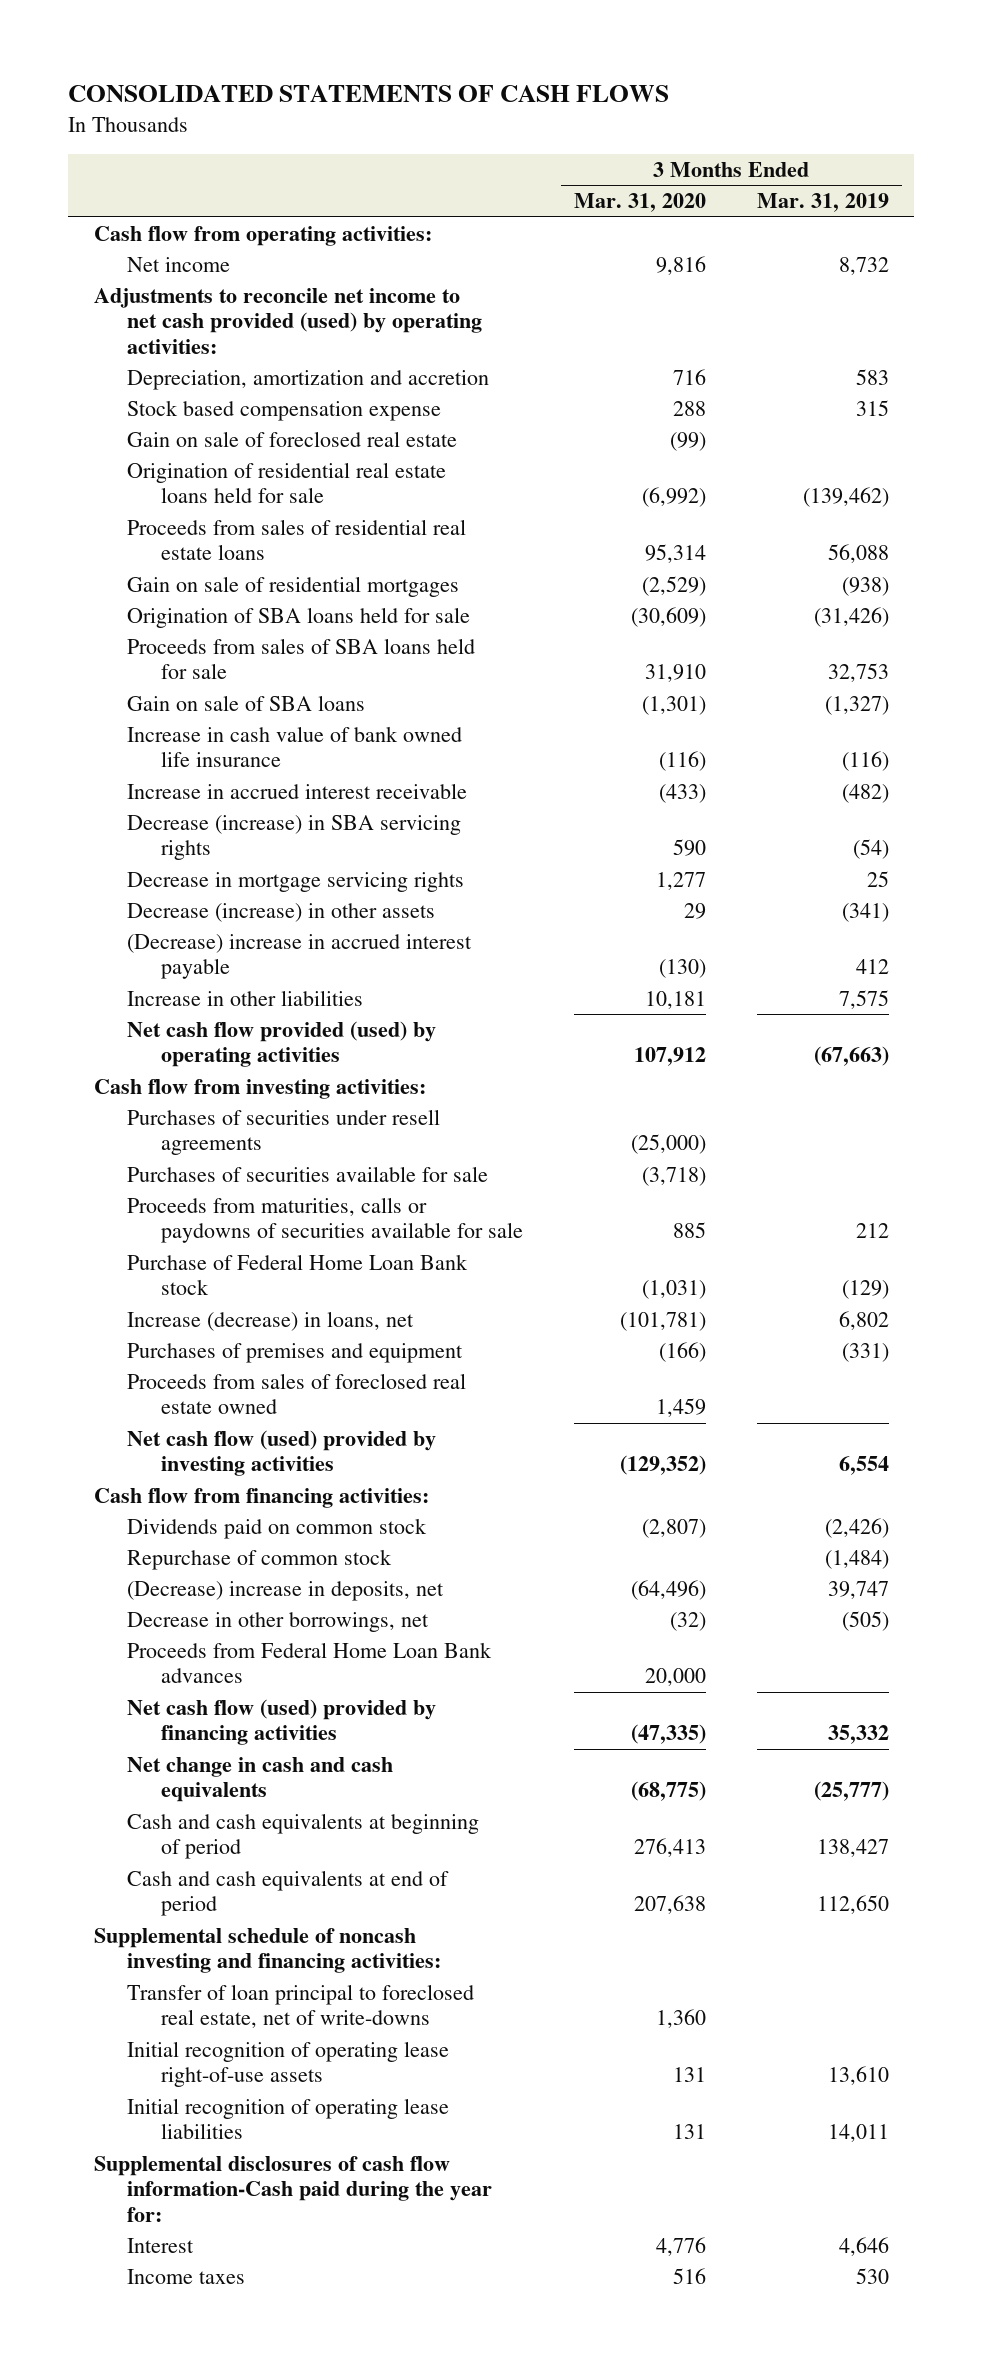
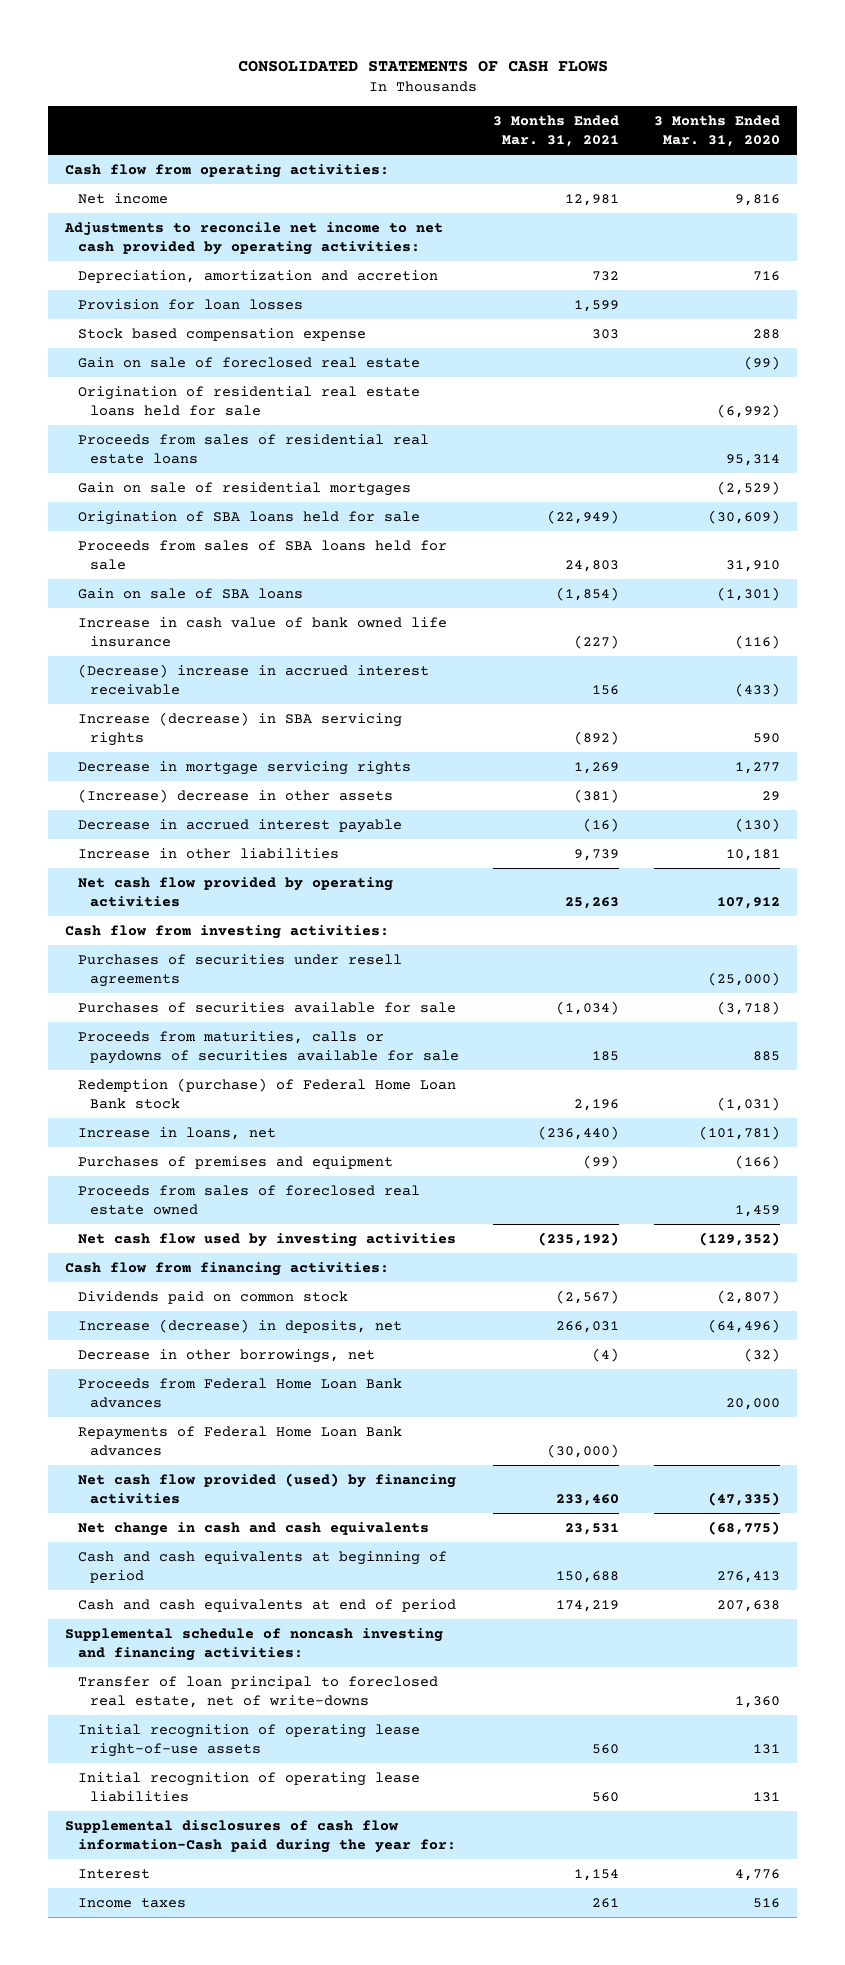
- | 3 Months Ended Mar. 31, 2020 | 3 Months Ended Mar. 31, 2019
+ | 3 Months Ended Mar. 31, 2021 | 3 Months Ended Mar. 31, 2020
- Adjustments to reconcile net income to net cash provided (used) by operating activities:
+ Adjustments to reconcile net income to net cash provided by operating activities:
+ Provision for loan losses | 1,599 |
- Increase in accrued interest receivable | (433) | (482)
- Decrease (increase) in SBA servicing rights | 590 | (54)
+ (Decrease) increase in accrued interest receivable | 156 | (433)
+ Increase (decrease) in SBA servicing rights | (892) | 590
- Decrease (increase) in other assets | 29 | (341)
- (Decrease) increase in accrued interest payable | (130) | 412
+ (Increase) decrease in other assets | (381) | 29
+ Decrease in accrued interest payable | (16) | (130)
- Net cash flow provided (used) by operating activities | 107,912 | (67,663)
+ Net cash flow provided by operating activities | 25,263 | 107,912
- Purchase of Federal Home Loan Bank stock | (1,031) | (129)
- Increase (decrease) in loans, net | (101,781) | 6,802
+ Redemption (purchase) of Federal Home Loan Bank stock | 2,196 | (1,031)
+ Increase in loans, net | (236,440) | (101,781)
- Net cash flow (used) provided by investing activities | (129,352) | 6,554
+ Net cash flow used by investing activities | (235,192) | (129,352)
- Repurchase of common stock | | (1,484)
- (Decrease) increase in deposits, net | (64,496) | 39,747
+ Increase (decrease) in deposits, net | 266,031 | (64,496)
- Net cash flow (used) provided by financing activities | (47,335) | 35,332
+ Repayments of Federal Home Loan Bank advances | (30,000) |
+ Net cash flow provided (used) by financing activities | 233,460 | (47,335)

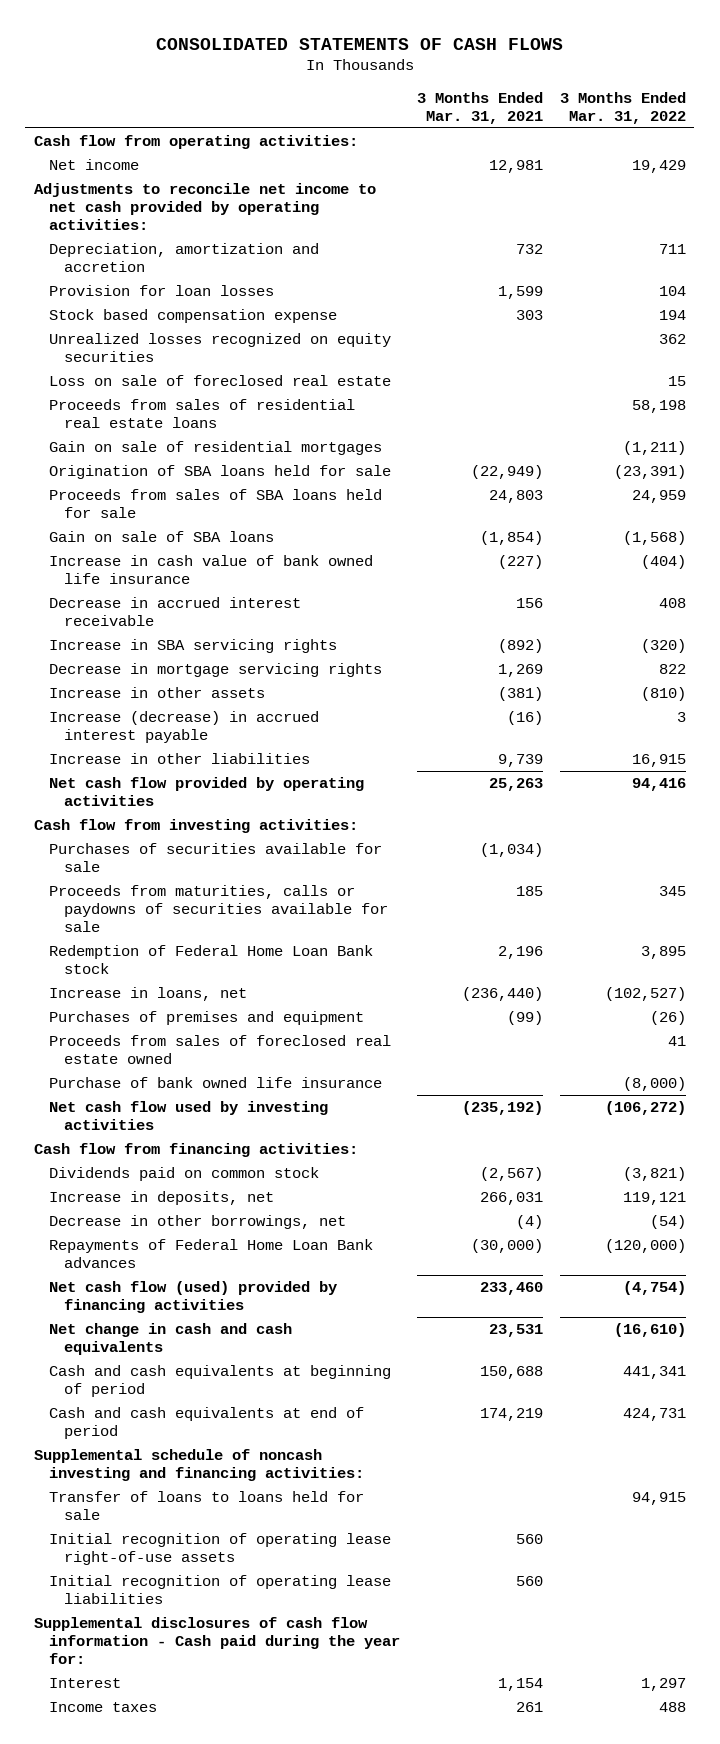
- | 3 Months Ended Mar. 31, 2021 | 3 Months Ended Mar. 31, 2020
+ | 3 Months Ended Mar. 31, 2021 | 3 Months Ended Mar. 31, 2022
- Gain on sale of foreclosed real estate | | (99)
- Origination of residential real estate loans held for sale | | (6,992)
+ Unrealized losses recognized on equity securities | | 362
+ Loss on sale of foreclosed real estate | | 15
- (Decrease) increase in accrued interest receivable | 156 | (433)
- Increase (decrease) in SBA servicing rights | (892) | 590
+ Decrease in accrued interest receivable | 156 | 408
+ Increase in SBA servicing rights | (892) | (320)
- (Increase) decrease in other assets | (381) | 29
- Decrease in accrued interest payable | (16) | (130)
+ Increase in other assets | (381) | (810)
+ Increase (decrease) in accrued interest payable | (16) | 3
- Purchases of securities under resell agreements | | (25,000)
- Redemption (purchase) of Federal Home Loan Bank stock | 2,196 | (1,031)
+ Redemption of Federal Home Loan Bank stock | 2,196 | 3,895
+ Purchase of bank owned life insurance | | (8,000)
- Increase (decrease) in deposits, net | 266,031 | (64,496)
+ Increase in deposits, net | 266,031 | 119,121
- Proceeds from Federal Home Loan Bank advances | | 20,000
- Net cash flow provided (used) by financing activities | 233,460 | (47,335)
+ Net cash flow (used) provided by financing activities | 233,460 | (4,754)
- Transfer of loan principal to foreclosed real estate, net of write-downs | | 1,360
+ Transfer of loans to loans held for sale | | 94,915
- Supplemental disclosures of cash flow information-Cash paid during the year for:
+ Supplemental disclosures of cash flow information - Cash paid during the year for:

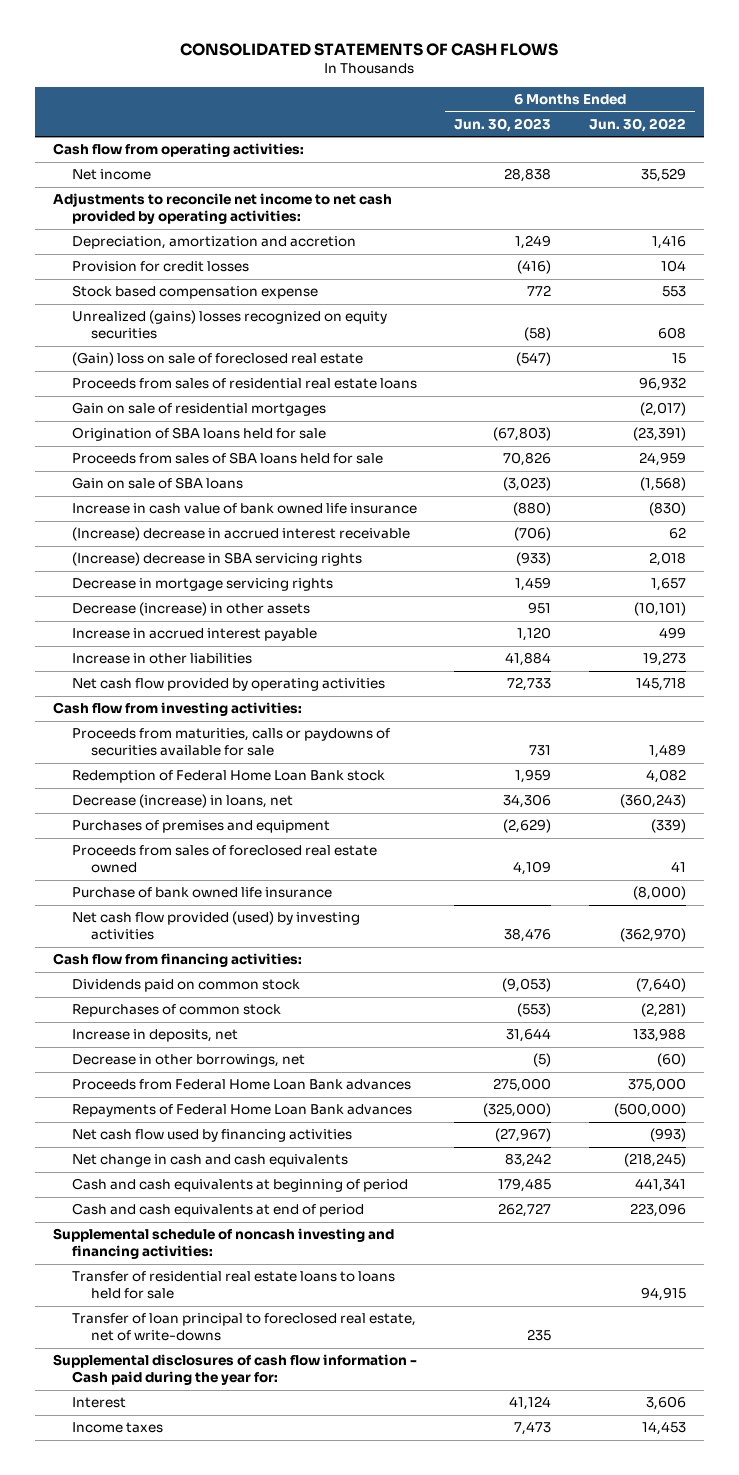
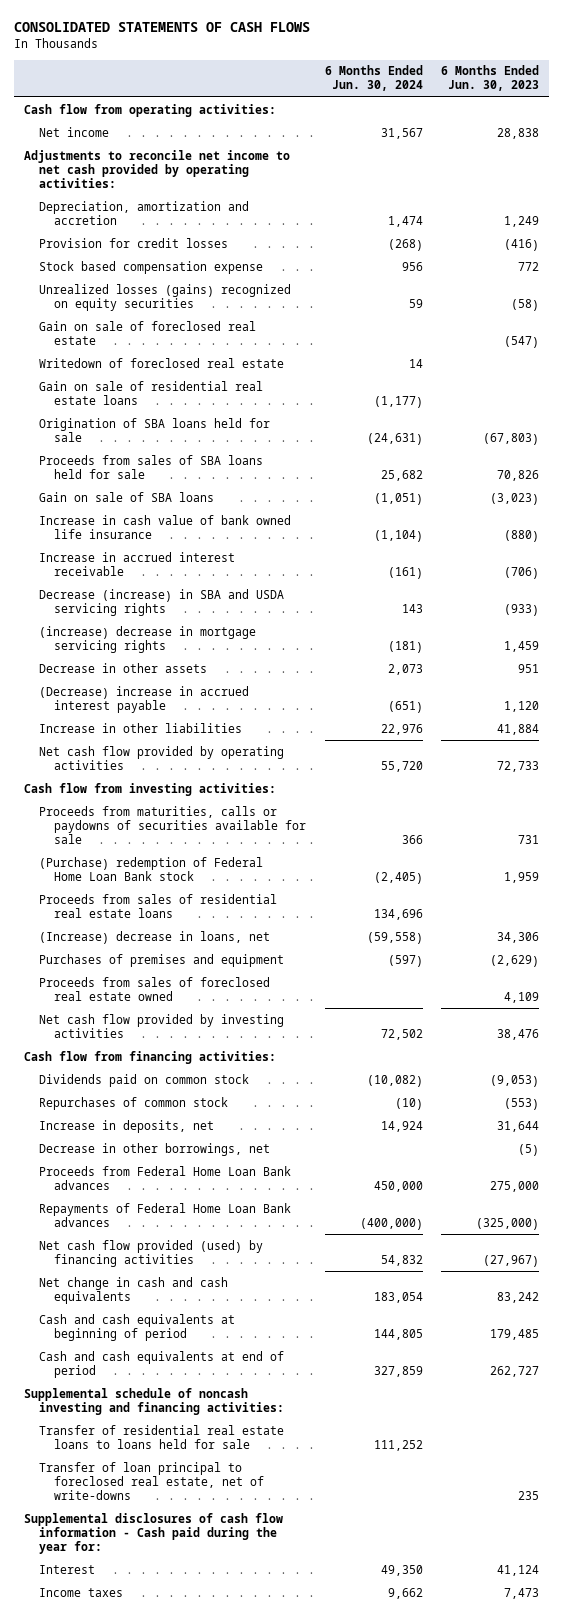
- | 6 Months Ended Jun. 30, 2023 | 6 Months Ended Jun. 30, 2022
+ | 6 Months Ended Jun. 30, 2024 | 6 Months Ended Jun. 30, 2023
- Unrealized (gains) losses recognized on equity securities | (58) | 608
- (Gain) loss on sale of foreclosed real estate | (547) | 15
- Gain on sale of residential mortgages | | (2,017)
+ Unrealized losses (gains) recognized on equity securities | 59 | (58)
+ Gain on sale of foreclosed real estate | | (547)
+ Writedown of foreclosed real estate | 14 |
+ Gain on sale of residential real estate loans | (1,177) |
- (Increase) decrease in accrued interest receivable | (706) | 62
- (Increase) decrease in SBA servicing rights | (933) | 2,018
- Decrease in mortgage servicing rights | 1,459 | 1,657
- Decrease (increase) in other assets | 951 | (10,101)
- Increase in accrued interest payable | 1,120 | 499
+ Increase in accrued interest receivable | (161) | (706)
+ Decrease (increase) in SBA and USDA servicing rights | 143 | (933)
+ (increase) decrease in mortgage servicing rights | (181) | 1,459
+ Decrease in other assets | 2,073 | 951
+ (Decrease) increase in accrued interest payable | (651) | 1,120
- Redemption of Federal Home Loan Bank stock | 1,959 | 4,082
- Decrease (increase) in loans, net | 34,306 | (360,243)
+ (Purchase) redemption of Federal Home Loan Bank stock | (2,405) | 1,959
moved down: Proceeds from sales of residential real estate loans | 134,696 |
+ (Increase) decrease in loans, net | (59,558) | 34,306
- Purchase of bank owned life insurance | | (8,000)
- Net cash flow provided (used) by investing activities | 38,476 | (362,970)
+ Net cash flow provided by investing activities | 72,502 | 38,476
- Net cash flow used by financing activities | (27,967) | (993)
+ Net cash flow provided (used) by financing activities | 54,832 | (27,967)

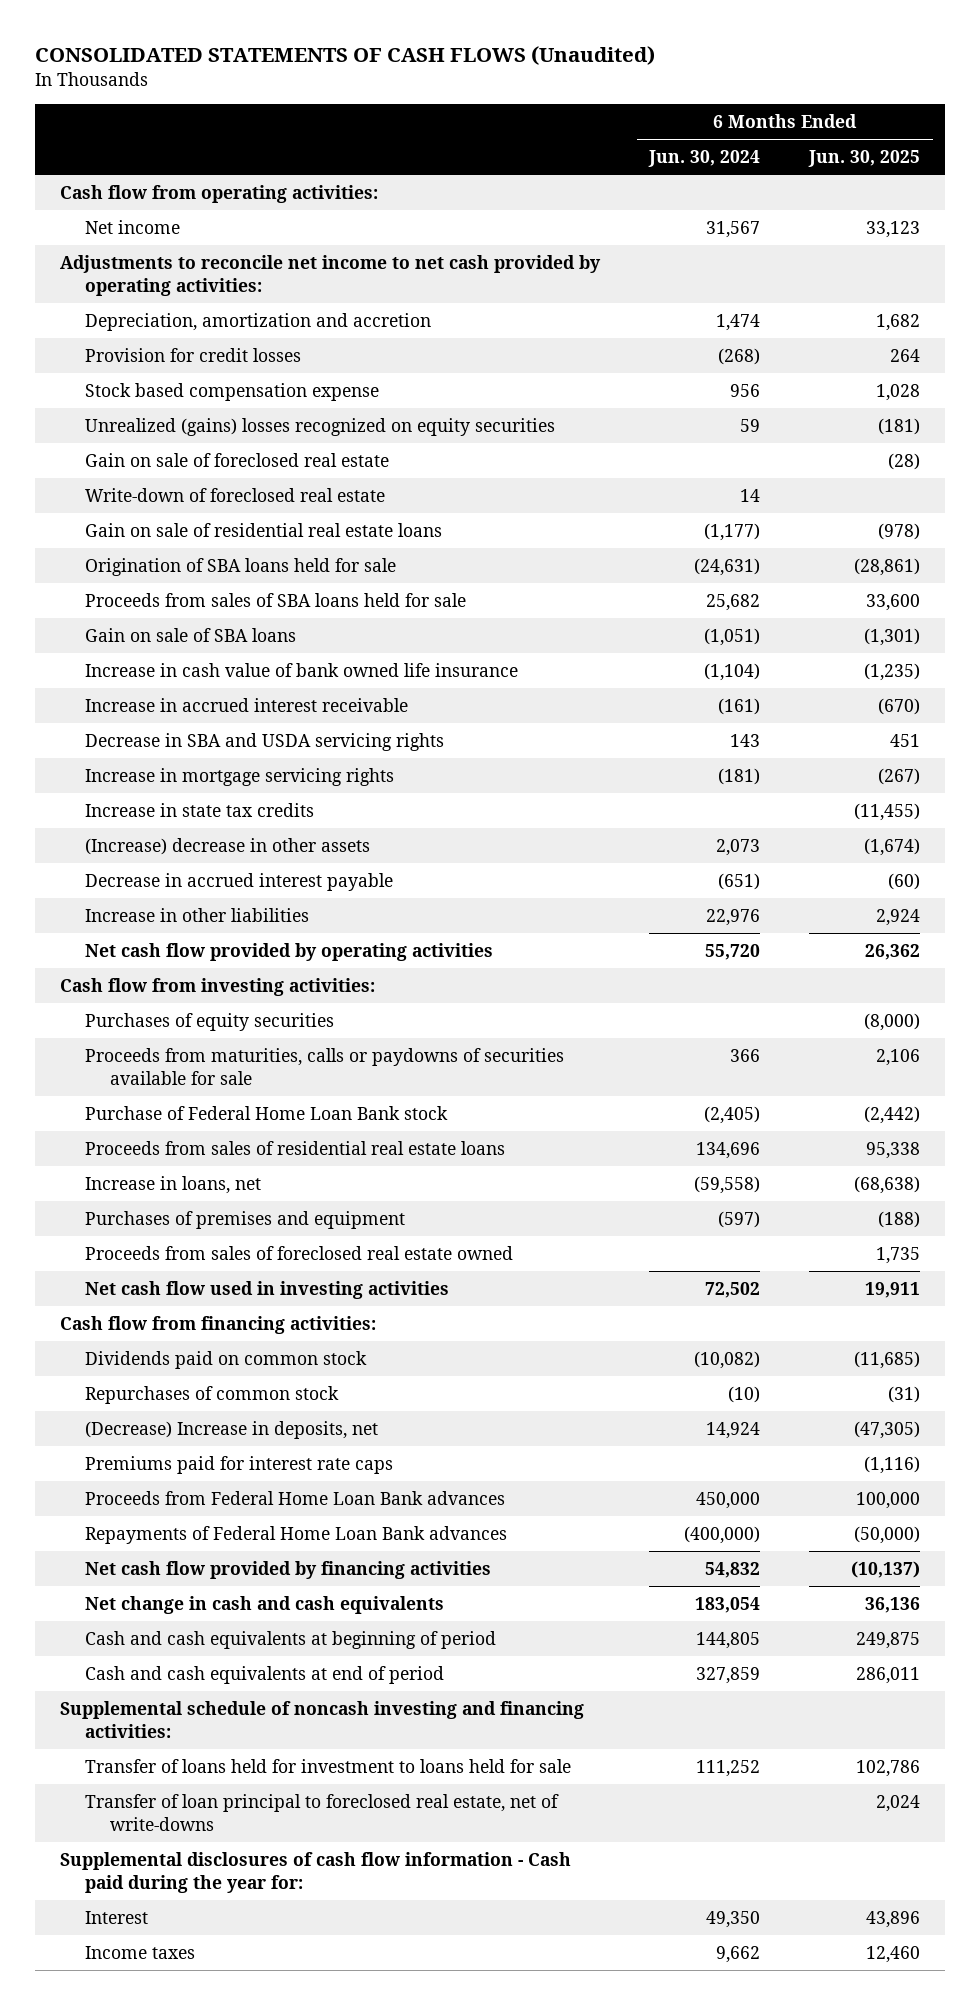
- CONSOLIDATED STATEMENTS OF CASH FLOWS
+ CONSOLIDATED STATEMENTS OF CASH FLOWS (Unaudited)
- | 6 Months Ended Jun. 30, 2024 | 6 Months Ended Jun. 30, 2023
+ | 6 Months Ended Jun. 30, 2024 | 6 Months Ended Jun. 30, 2025
- Unrealized losses (gains) recognized on equity securities | 59 | (58)
+ Unrealized (gains) losses recognized on equity securities | 59 | (181)
- Writedown of foreclosed real estate | 14 |
+ Write-down of foreclosed real estate | 14 |
- Decrease (increase) in SBA and USDA servicing rights | 143 | (933)
- (increase) decrease in mortgage servicing rights | (181) | 1,459
- Decrease in other assets | 2,073 | 951
- (Decrease) increase in accrued interest payable | (651) | 1,120
+ Decrease in SBA and USDA servicing rights | 143 | 451
+ Increase in mortgage servicing rights | (181) | (267)
+ Increase in state tax credits | | (11,455)
+ (Increase) decrease in other assets | 2,073 | (1,674)
+ Decrease in accrued interest payable | (651) | (60)
+ Purchases of equity securities | | (8,000)
- (Purchase) redemption of Federal Home Loan Bank stock | (2,405) | 1,959
+ Purchase of Federal Home Loan Bank stock | (2,405) | (2,442)
- (Increase) decrease in loans, net | (59,558) | 34,306
+ Increase in loans, net | (59,558) | (68,638)
- Net cash flow provided by investing activities | 72,502 | 38,476
+ Net cash flow used in investing activities | 72,502 | 19,911
- Increase in deposits, net | 14,924 | 31,644
- Decrease in other borrowings, net | | (5)
+ (Decrease) Increase in deposits, net | 14,924 | (47,305)
+ Premiums paid for interest rate caps | | (1,116)
- Net cash flow provided (used) by financing activities | 54,832 | (27,967)
+ Net cash flow provided by financing activities | 54,832 | (10,137)
- Transfer of residential real estate loans to loans held for sale | 111,252 |
+ Transfer of loans held for investment to loans held for sale | 111,252 | 102,786

